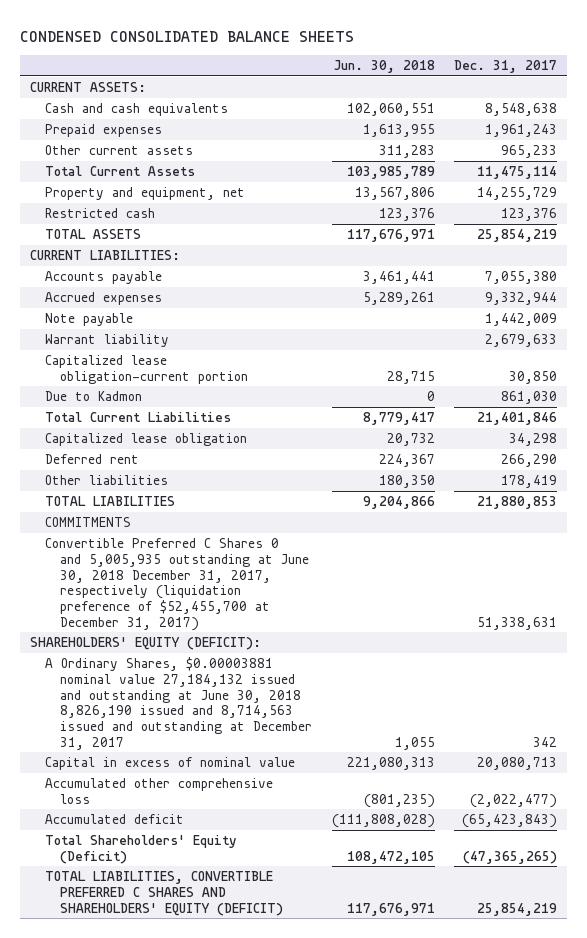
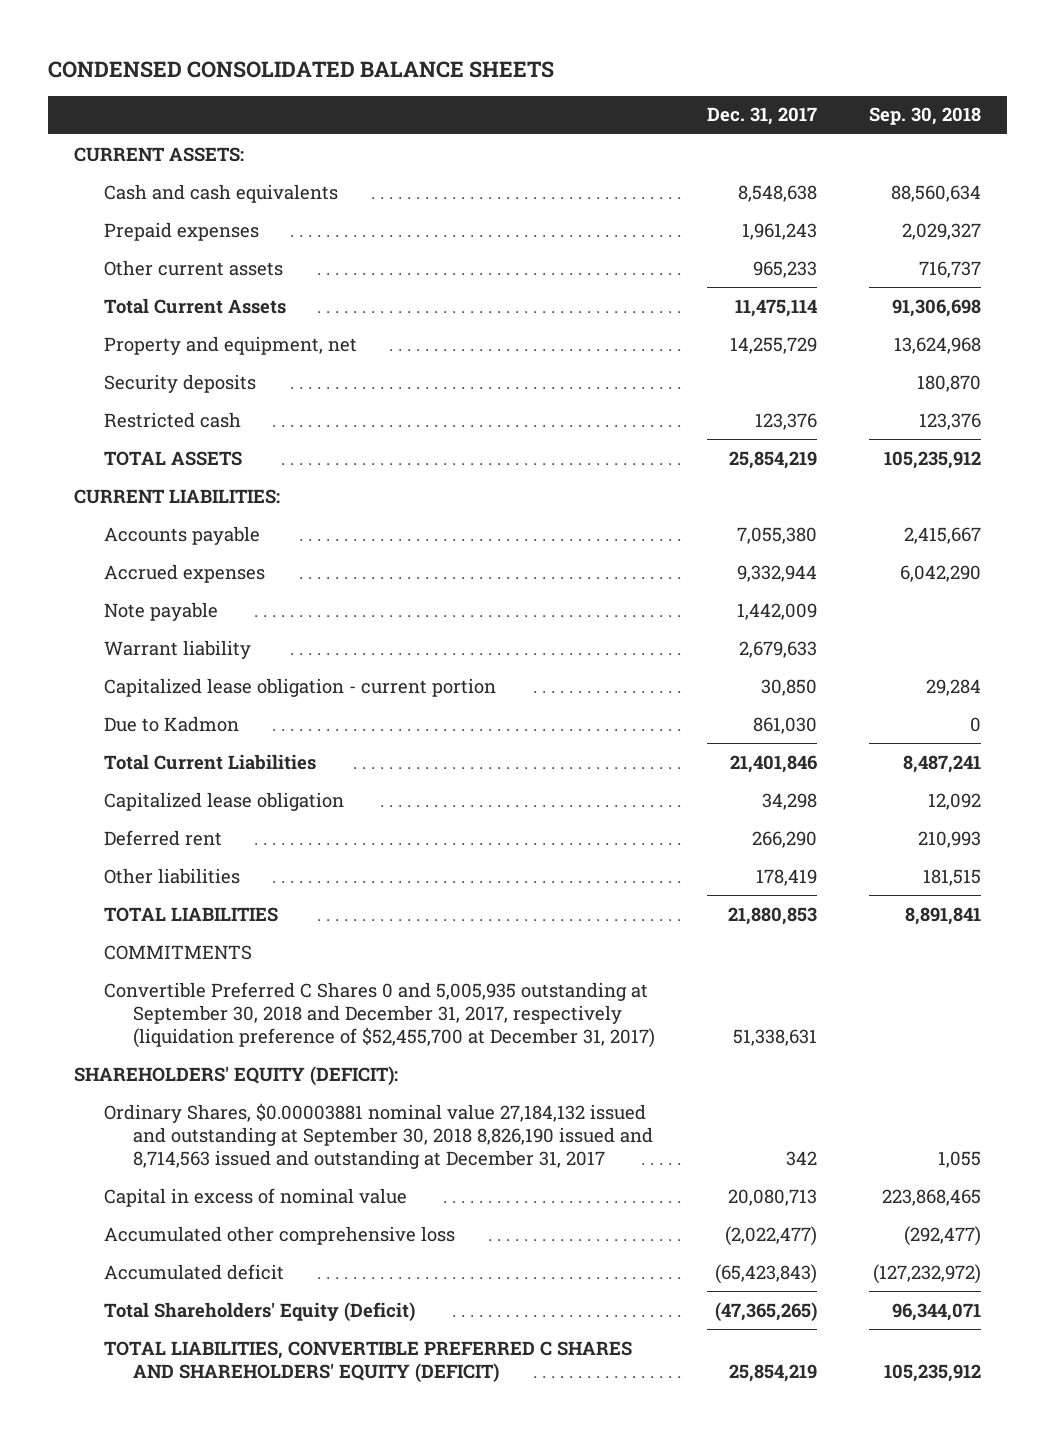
- | Jun. 30, 2018 | Dec. 31, 2017
+ | Dec. 31, 2017 | Sep. 30, 2018
+ Security deposits | | 180,870
- Capitalized lease obligation-current portion | 28,715 | 30,850
+ Capitalized lease obligation - current portion | 30,850 | 29,284
- Convertible Preferred C Shares 0 and 5,005,935 outstanding at June 30, 2018 December 31, 2017, respectively (liquidation preference of $52,455,700 at December 31, 2017) | | 51,338,631
+ Convertible Preferred C Shares 0 and 5,005,935 outstanding at September 30, 2018 and December 31, 2017, respectively (liquidation preference of $52,455,700 at December 31, 2017) | 51,338,631 |
- A Ordinary Shares, $0.00003881 nominal value 27,184,132 issued and outstanding at June 30, 2018 8,826,190 issued and 8,714,563 issued and outstanding at December 31, 2017 | 1,055 | 342
+ Ordinary Shares, $0.00003881 nominal value 27,184,132 issued and outstanding at September 30, 2018 8,826,190 issued and 8,714,563 issued and outstanding at December 31, 2017 | 342 | 1,055

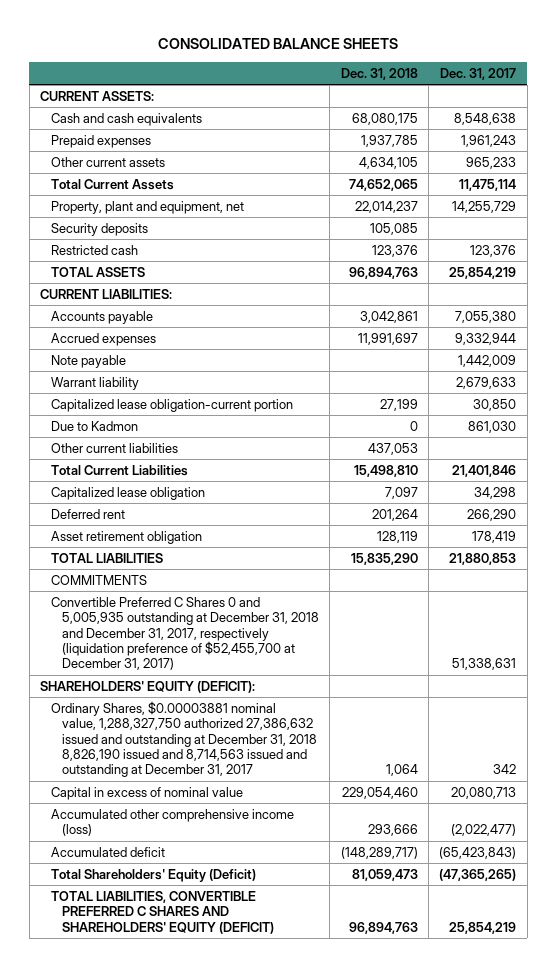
- CONDENSED CONSOLIDATED BALANCE SHEETS
+ CONSOLIDATED BALANCE SHEETS
- | Dec. 31, 2017 | Sep. 30, 2018
+ | Dec. 31, 2018 | Dec. 31, 2017
- Property and equipment, net | 14,255,729 | 13,624,968
+ Property, plant and equipment, net | 22,014,237 | 14,255,729
- Capitalized lease obligation - current portion | 30,850 | 29,284
+ Capitalized lease obligation-current portion | 27,199 | 30,850
+ Other current liabilities | 437,053 |
- Other liabilities | 178,419 | 181,515
+ Asset retirement obligation | 128,119 | 178,419
- Convertible Preferred C Shares 0 and 5,005,935 outstanding at September 30, 2018 and December 31, 2017, respectively (liquidation preference of $52,455,700 at December 31, 2017) | 51,338,631 |
+ Convertible Preferred C Shares 0 and 5,005,935 outstanding at December 31, 2018 and December 31, 2017, respectively (liquidation preference of $52,455,700 at December 31, 2017) | | 51,338,631
- Ordinary Shares, $0.00003881 nominal value 27,184,132 issued and outstanding at September 30, 2018 8,826,190 issued and 8,714,563 issued and outstanding at December 31, 2017 | 342 | 1,055
+ Ordinary Shares, $0.00003881 nominal value, 1,288,327,750 authorized 27,386,632 issued and outstanding at December 31, 2018 8,826,190 issued and 8,714,563 issued and outstanding at December 31, 2017 | 1,064 | 342
- Accumulated other comprehensive loss | (2,022,477) | (292,477)
+ Accumulated other comprehensive income (loss) | 293,666 | (2,022,477)

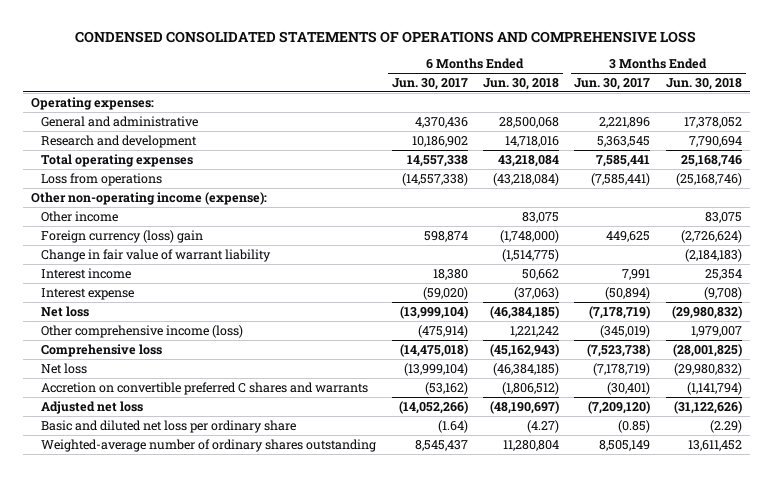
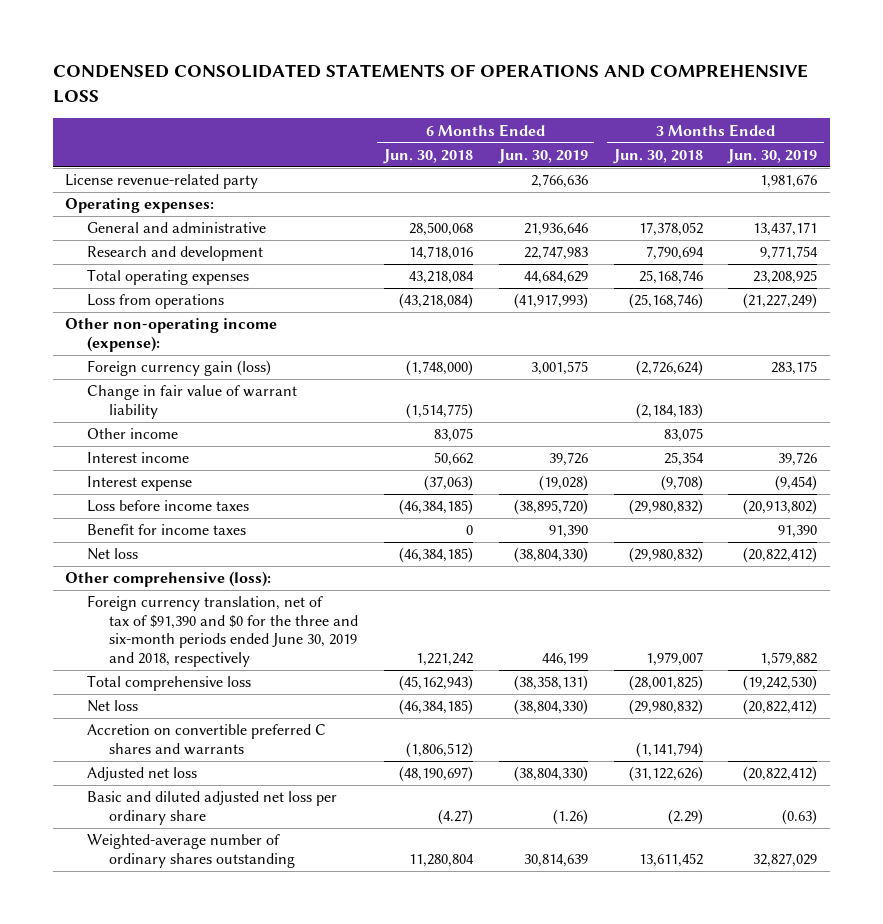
- | 6 Months Ended Jun. 30, 2017 | 6 Months Ended Jun. 30, 2018 | 3 Months Ended Jun. 30, 2017 | 3 Months Ended Jun. 30, 2018
+ | 6 Months Ended Jun. 30, 2018 | 6 Months Ended Jun. 30, 2019 | 3 Months Ended Jun. 30, 2018 | 3 Months Ended Jun. 30, 2019
+ License revenue-related party | | 2,766,636 | | 1,981,676
- Foreign currency (loss) gain | 598,874 | (1,748,000) | 449,625 | (2,726,624)
+ Foreign currency gain (loss) | (1,748,000) | 3,001,575 | (2,726,624) | 283,175
moved down: Other income | 83,075 | | 83,075 |
+ Loss before income taxes | (46,384,185) | (38,895,720) | (29,980,832) | (20,913,802)
+ Benefit for income taxes | 0 | 91,390 | | 91,390
- Other comprehensive income (loss) | (475,914) | 1,221,242 | (345,019) | 1,979,007
- Comprehensive loss | (14,475,018) | (45,162,943) | (7,523,738) | (28,001,825)
+ Other comprehensive (loss):
+ Foreign currency translation, net of tax of $91,390 and $0 for the three and six-month periods ended June 30, 2019 and 2018, respectively | 1,221,242 | 446,199 | 1,979,007 | 1,579,882
+ Total comprehensive loss | (45,162,943) | (38,358,131) | (28,001,825) | (19,242,530)
- Basic and diluted net loss per ordinary share | (1.64) | (4.27) | (0.85) | (2.29)
+ Basic and diluted adjusted net loss per ordinary share | (4.27) | (1.26) | (2.29) | (0.63)

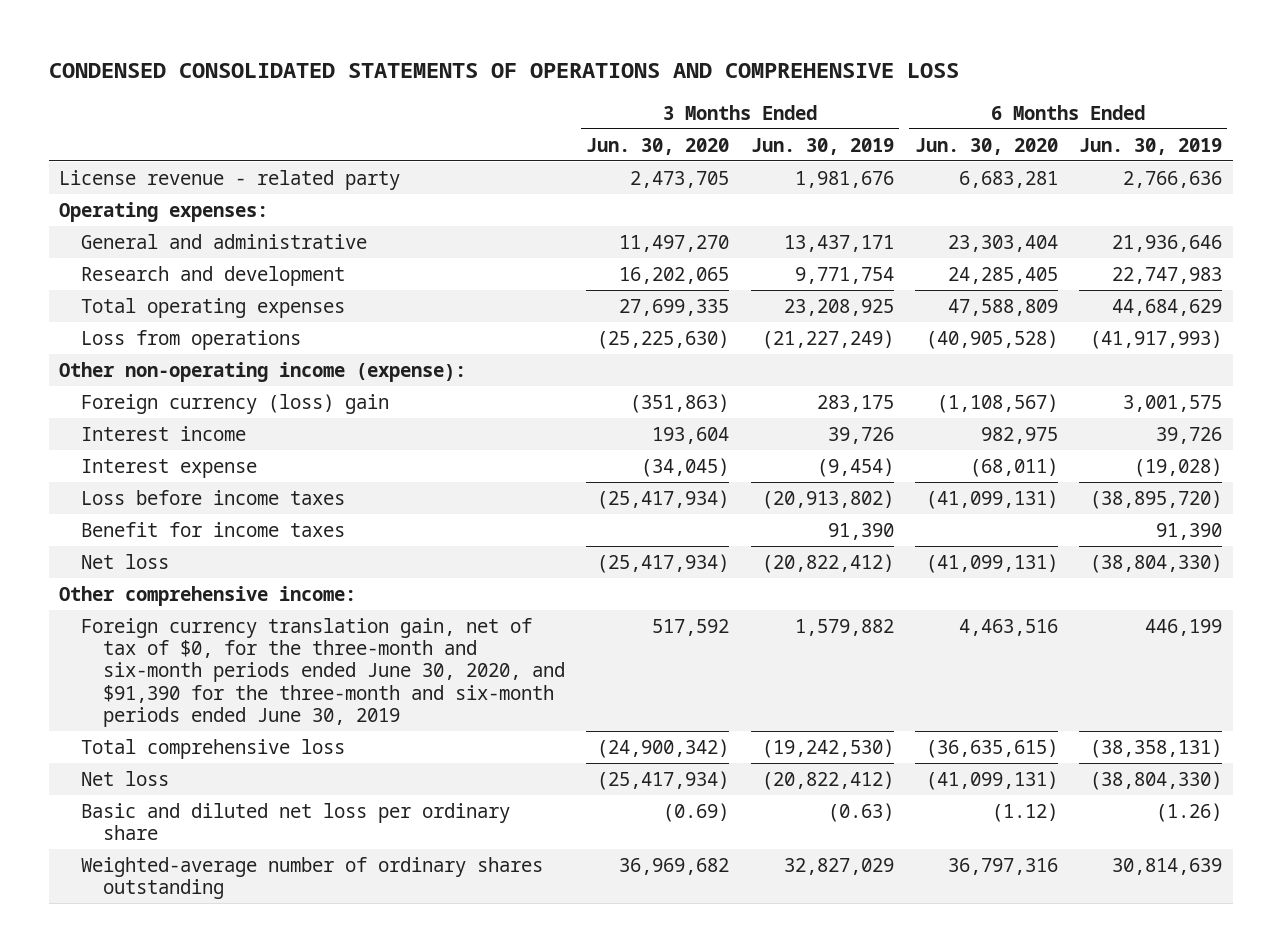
- | 6 Months Ended Jun. 30, 2018 | 6 Months Ended Jun. 30, 2019 | 3 Months Ended Jun. 30, 2018 | 3 Months Ended Jun. 30, 2019
+ | 3 Months Ended Jun. 30, 2020 | 3 Months Ended Jun. 30, 2019 | 6 Months Ended Jun. 30, 2020 | 6 Months Ended Jun. 30, 2019
- License revenue-related party | | 2,766,636 | | 1,981,676
+ License revenue - related party | 2,473,705 | 1,981,676 | 6,683,281 | 2,766,636
- Foreign currency gain (loss) | (1,748,000) | 3,001,575 | (2,726,624) | 283,175
- Change in fair value of warrant liability | (1,514,775) | | (2,184,183) |
- Other income | 83,075 | | 83,075 |
+ Foreign currency (loss) gain | (351,863) | 283,175 | (1,108,567) | 3,001,575
- Other comprehensive (loss):
- Foreign currency translation, net of tax of $91,390 and $0 for the three and six-month periods ended June 30, 2019 and 2018, respectively | 1,221,242 | 446,199 | 1,979,007 | 1,579,882
+ Other comprehensive income:
+ Foreign currency translation gain, net of tax of $0, for the three-month and six-month periods ended June 30, 2020, and $91,390 for the three-month and six-month periods ended June 30, 2019 | 517,592 | 1,579,882 | 4,463,516 | 446,199
- Accretion on convertible preferred C shares and warrants | (1,806,512) | | (1,141,794) |
- Adjusted net loss | (48,190,697) | (38,804,330) | (31,122,626) | (20,822,412)
- Basic and diluted adjusted net loss per ordinary share | (4.27) | (1.26) | (2.29) | (0.63)
+ Basic and diluted net loss per ordinary share | (0.69) | (0.63) | (1.12) | (1.26)

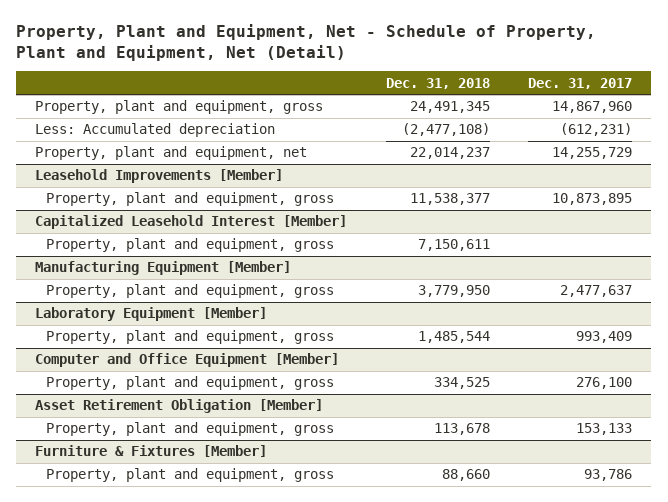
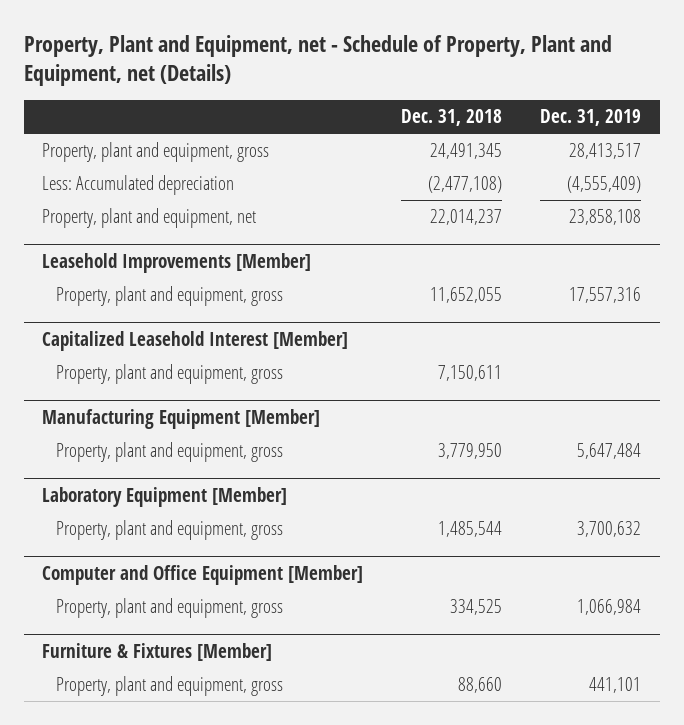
- Property, Plant and Equipment, Net - Schedule of Property, Plant and Equipment, Net (Detail)
+ Property, Plant and Equipment, net - Schedule of Property, Plant and Equipment, net (Details)
- | Dec. 31, 2018 | Dec. 31, 2017
+ | Dec. 31, 2018 | Dec. 31, 2019
@ Leasehold Improvements [Member]
- Property, plant and equipment, gross | 11,538,377 | 10,873,895
+ Property, plant and equipment, gross | 11,652,055 | 17,557,316
- Asset Retirement Obligation [Member]
- Property, plant and equipment, gross | 113,678 | 153,133

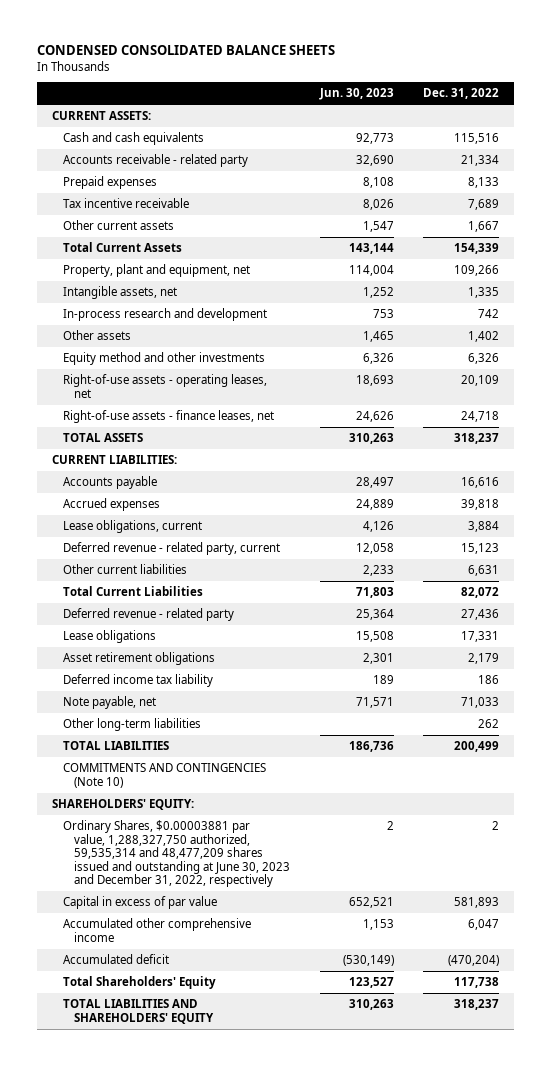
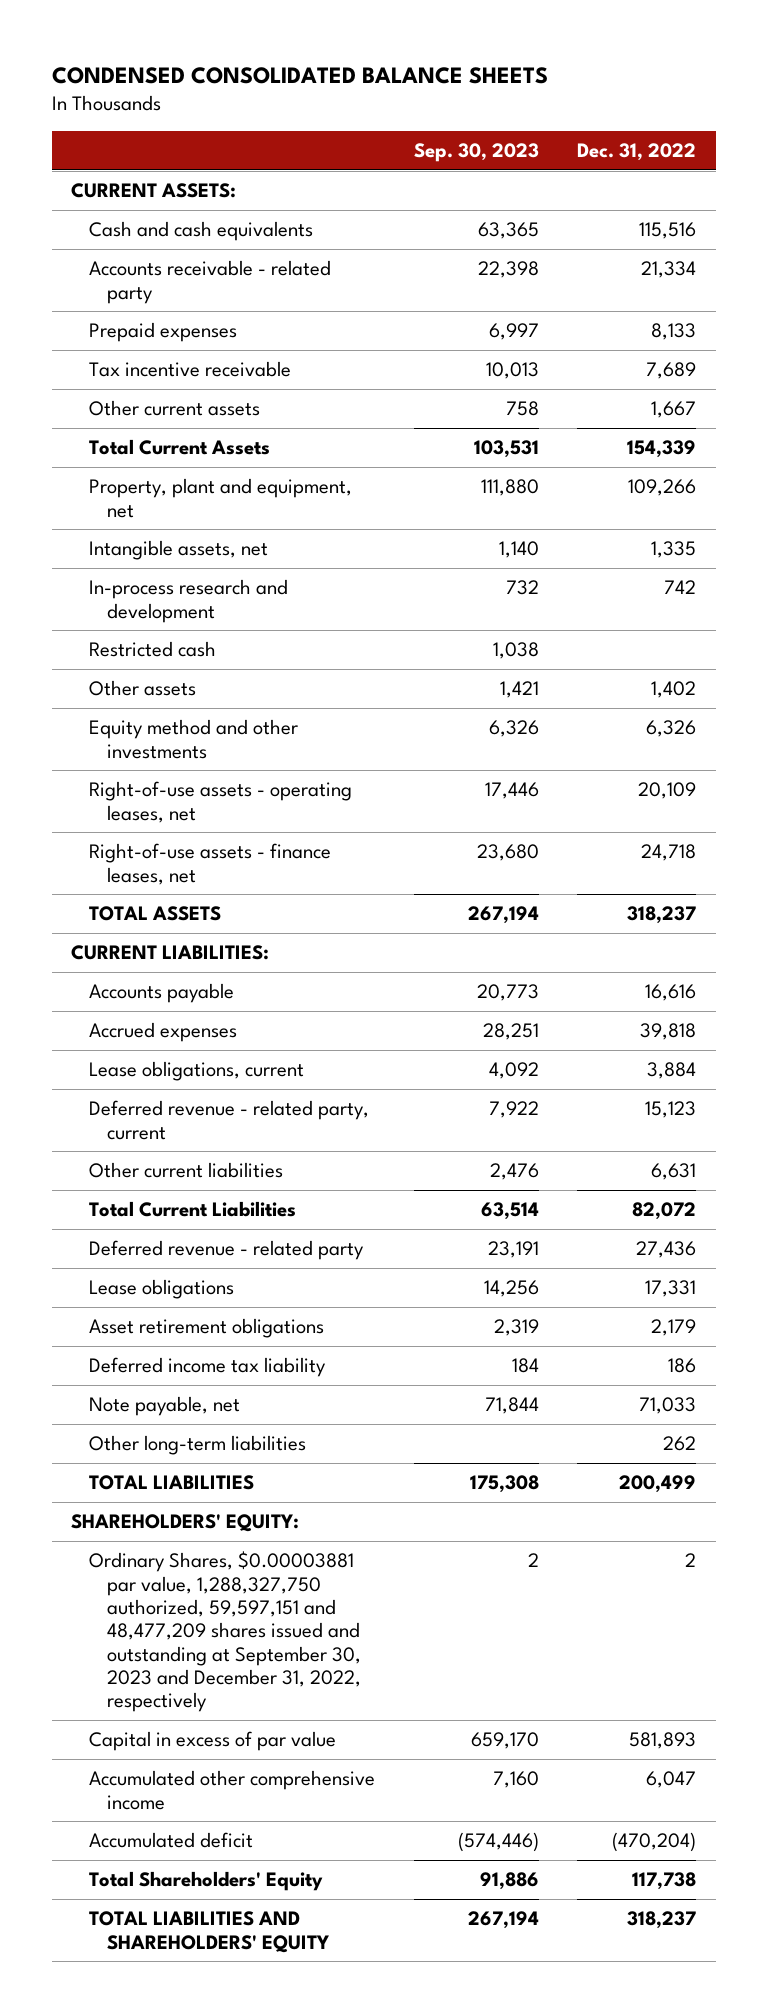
- | Jun. 30, 2023 | Dec. 31, 2022
+ | Sep. 30, 2023 | Dec. 31, 2022
+ Restricted cash | 1,038 |
- COMMITMENTS AND CONTINGENCIES (Note 10)
- Ordinary Shares, $0.00003881 par value, 1,288,327,750 authorized, 59,535,314 and 48,477,209 shares issued and outstanding at June 30, 2023 and December 31, 2022, respectively | 2 | 2
+ Ordinary Shares, $0.00003881 par value, 1,288,327,750 authorized, 59,597,151 and 48,477,209 shares issued and outstanding at September 30, 2023 and December 31, 2022, respectively | 2 | 2

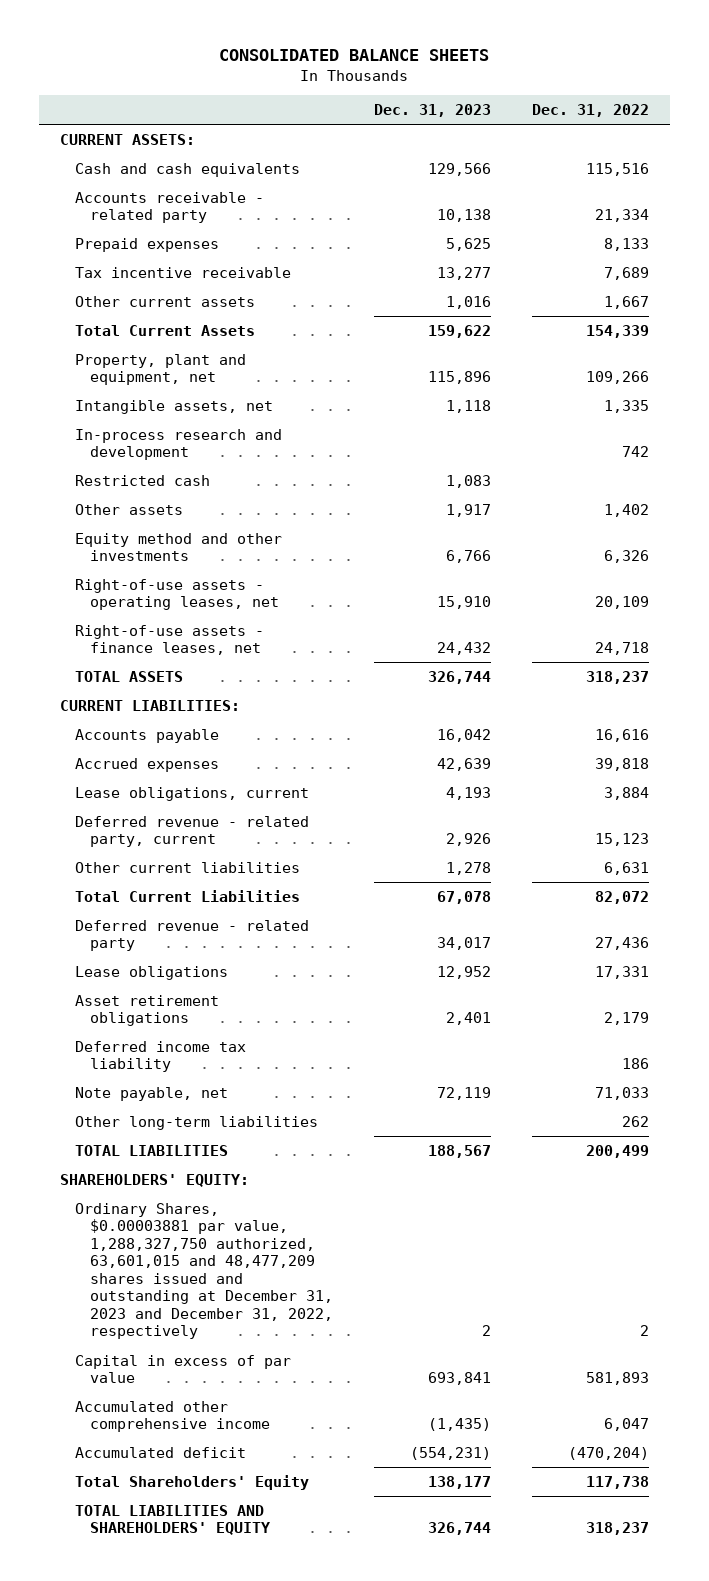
- CONDENSED CONSOLIDATED BALANCE SHEETS
+ CONSOLIDATED BALANCE SHEETS
- | Sep. 30, 2023 | Dec. 31, 2022
+ | Dec. 31, 2023 | Dec. 31, 2022
- Ordinary Shares, $0.00003881 par value, 1,288,327,750 authorized, 59,597,151 and 48,477,209 shares issued and outstanding at September 30, 2023 and December 31, 2022, respectively | 2 | 2
+ Ordinary Shares, $0.00003881 par value, 1,288,327,750 authorized, 63,601,015 and 48,477,209 shares issued and outstanding at December 31, 2023 and December 31, 2022, respectively | 2 | 2

